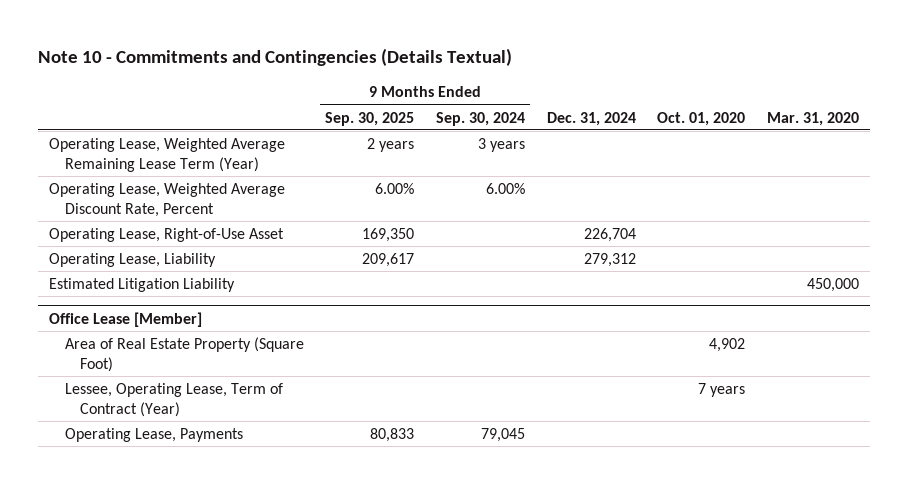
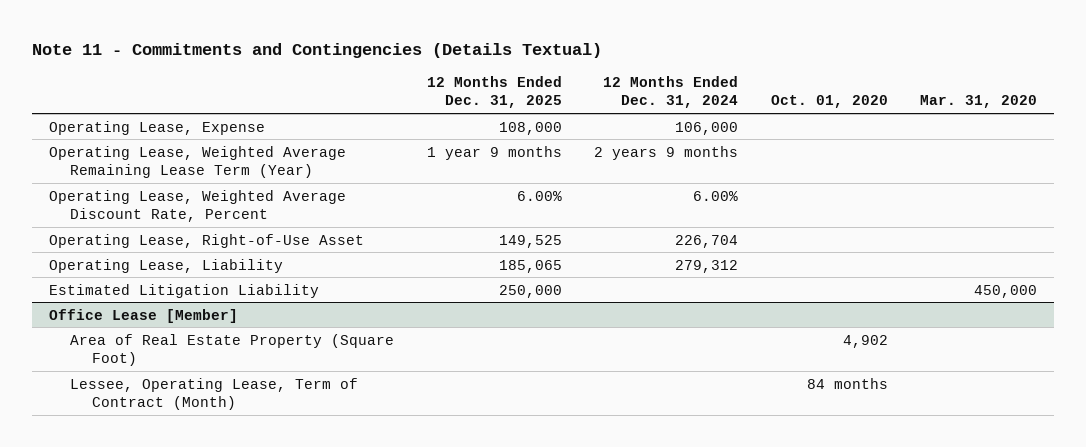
- Note 10 - Commitments and Contingencies (Details Textual)
+ Note 11 - Commitments and Contingencies (Details Textual)
- | 9 Months Ended Sep. 30, 2025 | 9 Months Ended Sep. 30, 2024 | Dec. 31, 2024 | Oct. 01, 2020 | Mar. 31, 2020
+ | 12 Months Ended Dec. 31, 2025 | 12 Months Ended Dec. 31, 2024 | Oct. 01, 2020 | Mar. 31, 2020
+ Operating Lease, Expense | 108,000 | 106,000 | |
@ Office Lease [Member]
- Lessee, Operating Lease, Term of Contract (Year) | | | | 7 years |
- Operating Lease, Payments | 80,833 | 79,045 | | |
+ Lessee, Operating Lease, Term of Contract (Month) | | | 84 months |

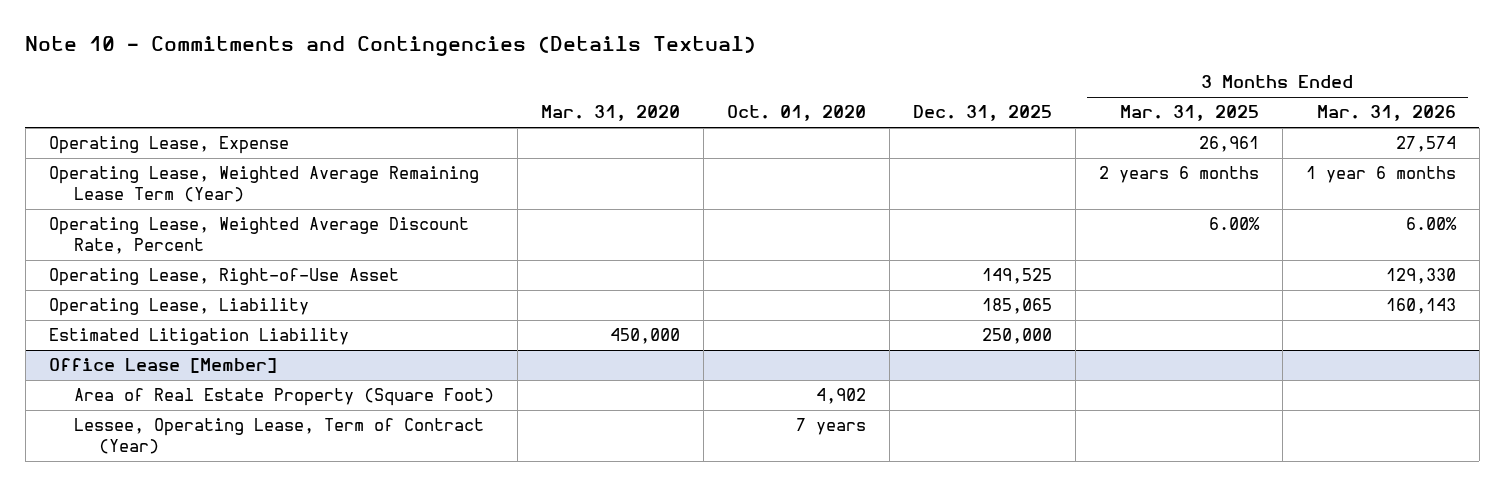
- Note 11 - Commitments and Contingencies (Details Textual)
+ Note 10 - Commitments and Contingencies (Details Textual)
- | 12 Months Ended Dec. 31, 2025 | 12 Months Ended Dec. 31, 2024 | Oct. 01, 2020 | Mar. 31, 2020
+ | Mar. 31, 2020 | Oct. 01, 2020 | Dec. 31, 2025 | 3 Months Ended Mar. 31, 2025 | 3 Months Ended Mar. 31, 2026
@ Office Lease [Member]
- Lessee, Operating Lease, Term of Contract (Month) | | | 84 months |
+ Lessee, Operating Lease, Term of Contract (Year) | | 7 years | | |

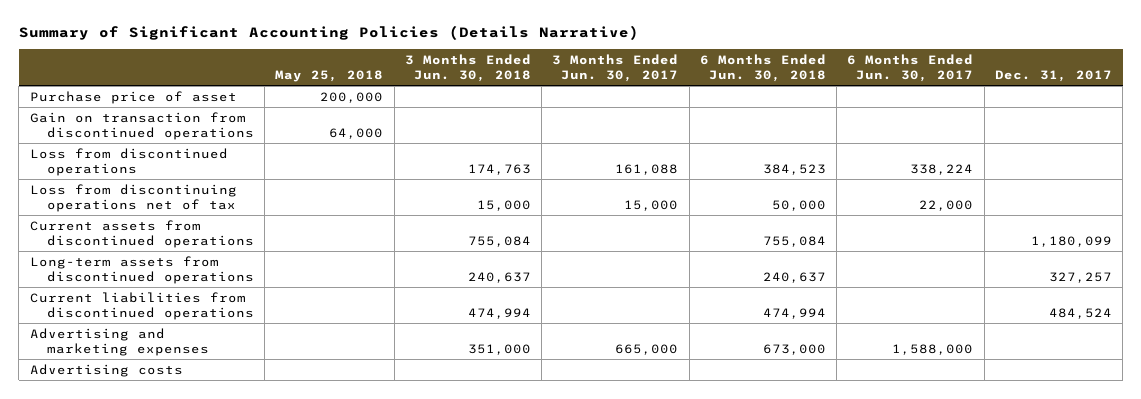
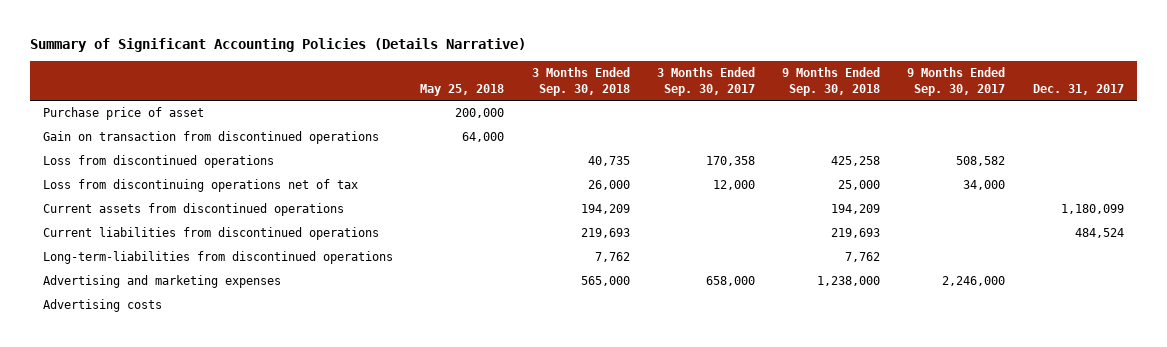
- | May 25, 2018 | 3 Months Ended Jun. 30, 2018 | 3 Months Ended Jun. 30, 2017 | 6 Months Ended Jun. 30, 2018 | 6 Months Ended Jun. 30, 2017 | Dec. 31, 2017
+ | May 25, 2018 | 3 Months Ended Sep. 30, 2018 | 3 Months Ended Sep. 30, 2017 | 9 Months Ended Sep. 30, 2018 | 9 Months Ended Sep. 30, 2017 | Dec. 31, 2017
- Long-term assets from discontinued operations | | 240,637 | | 240,637 | | 327,257
+ Long-term-liabilities from discontinued operations | | 7,762 | | 7,762 | |

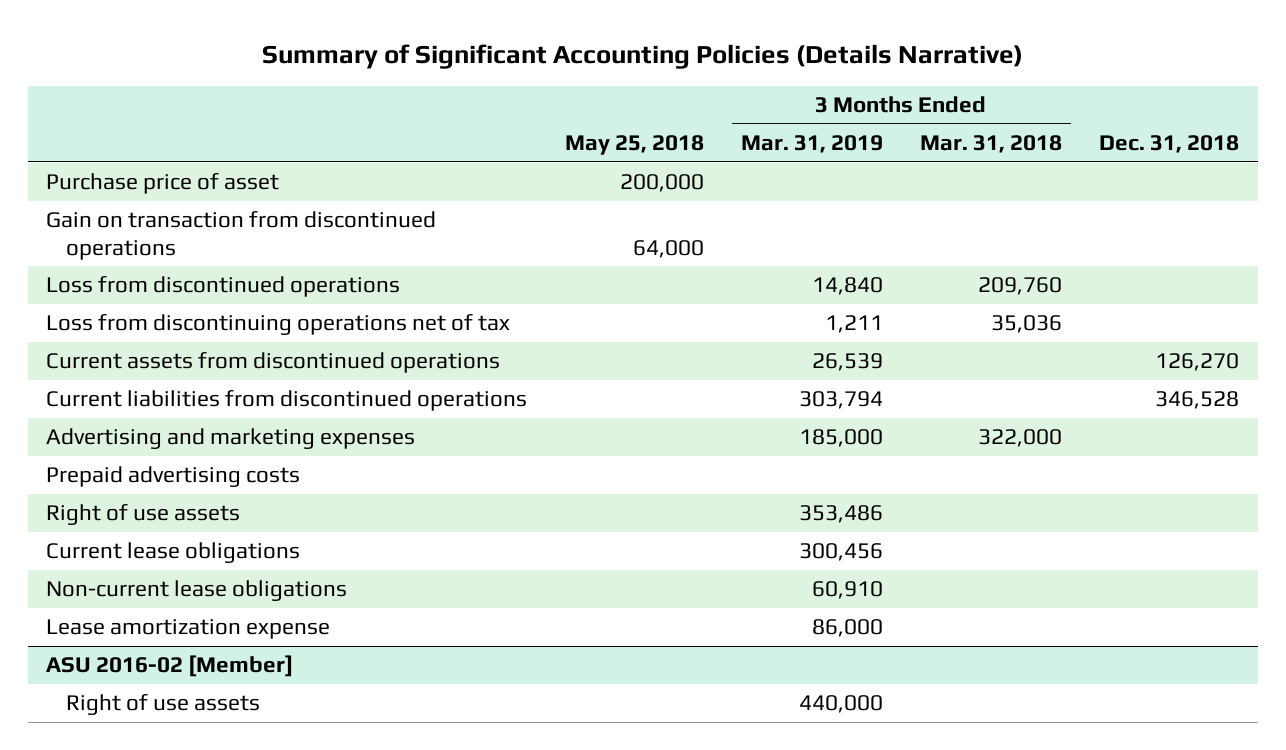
- | May 25, 2018 | 3 Months Ended Sep. 30, 2018 | 3 Months Ended Sep. 30, 2017 | 9 Months Ended Sep. 30, 2018 | 9 Months Ended Sep. 30, 2017 | Dec. 31, 2017
+ | May 25, 2018 | 3 Months Ended Mar. 31, 2019 | 3 Months Ended Mar. 31, 2018 | Dec. 31, 2018
- Long-term-liabilities from discontinued operations | | 7,762 | | 7,762 | |
- Advertising costs
+ Prepaid advertising costs
+ Right of use assets | | 353,486 | |
+ Current lease obligations | | 300,456 | |
+ Non-current lease obligations | | 60,910 | |
+ Lease amortization expense | | 86,000 | |
+ ASU 2016-02 [Member]
+ Right of use assets | | 440,000 | |

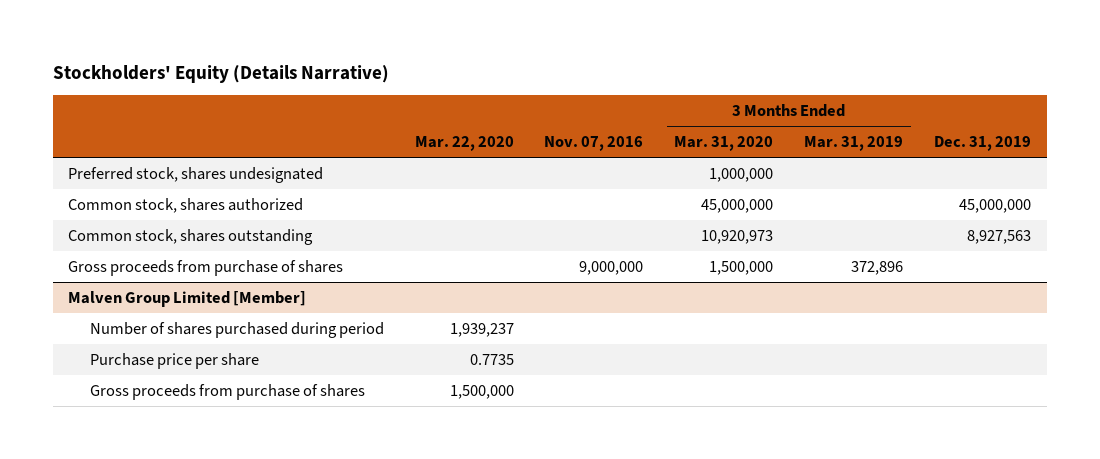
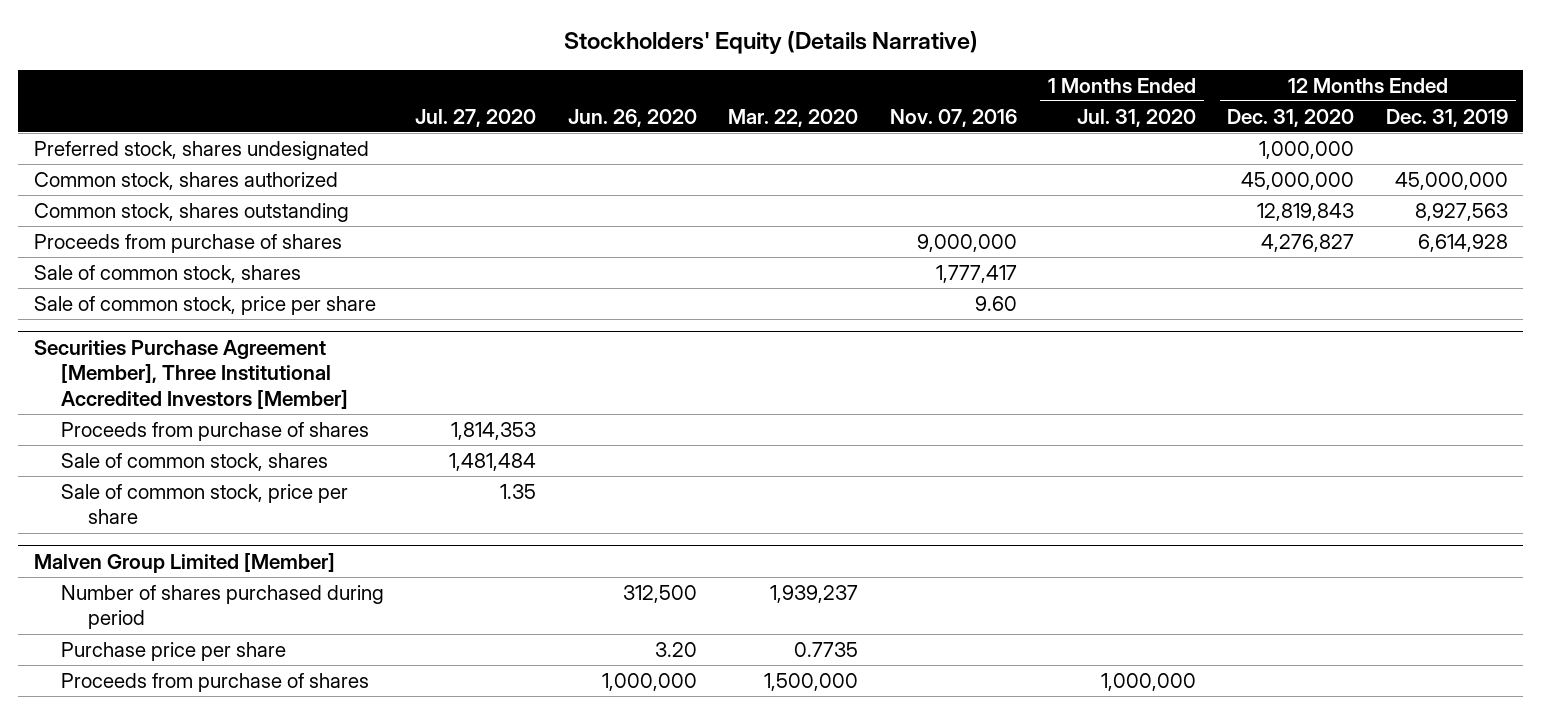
- | Mar. 22, 2020 | Nov. 07, 2016 | 3 Months Ended Mar. 31, 2020 | 3 Months Ended Mar. 31, 2019 | Dec. 31, 2019
+ | Jul. 27, 2020 | Jun. 26, 2020 | Mar. 22, 2020 | Nov. 07, 2016 | 1 Months Ended Jul. 31, 2020 | 12 Months Ended Dec. 31, 2020 | 12 Months Ended Dec. 31, 2019
- Gross proceeds from purchase of shares | | 9,000,000 | 1,500,000 | 372,896 |
+ Proceeds from purchase of shares | | | | 9,000,000 | | 4,276,827 | 6,614,928
+ Sale of common stock, shares | | | | 1,777,417 | | |
+ Sale of common stock, price per share | | | | 9.60 | | |
+ Securities Purchase Agreement [Member], Three Institutional Accredited Investors [Member]
+ Proceeds from purchase of shares | 1,814,353 | | | | | |
+ Sale of common stock, shares | 1,481,484 | | | | | |
+ Sale of common stock, price per share | 1.35 | | | | | |
@ Malven Group Limited [Member]
- Gross proceeds from purchase of shares | 1,500,000 | | | |
+ Proceeds from purchase of shares | | 1,000,000 | 1,500,000 | | 1,000,000 | |

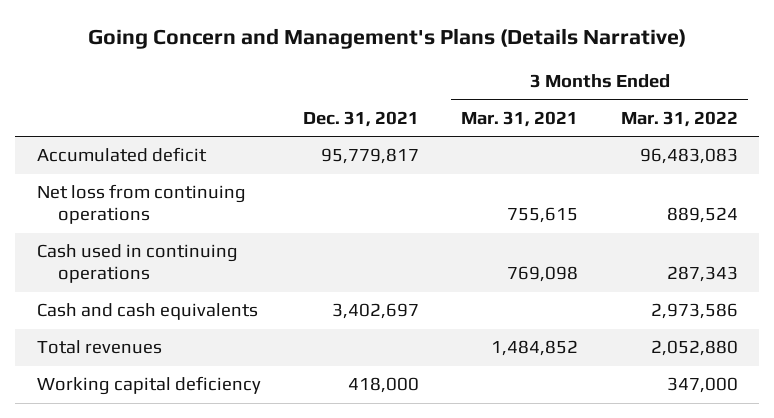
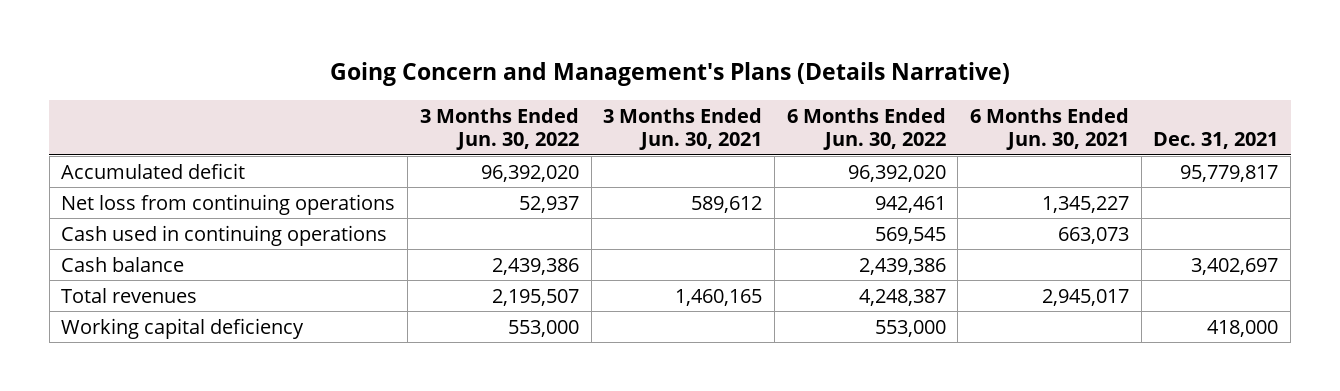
- | Dec. 31, 2021 | 3 Months Ended Mar. 31, 2021 | 3 Months Ended Mar. 31, 2022
+ | 3 Months Ended Jun. 30, 2022 | 3 Months Ended Jun. 30, 2021 | 6 Months Ended Jun. 30, 2022 | 6 Months Ended Jun. 30, 2021 | Dec. 31, 2021
- Cash and cash equivalents | 3,402,697 | | 2,973,586
+ Cash balance | 2,439,386 | | 2,439,386 | | 3,402,697

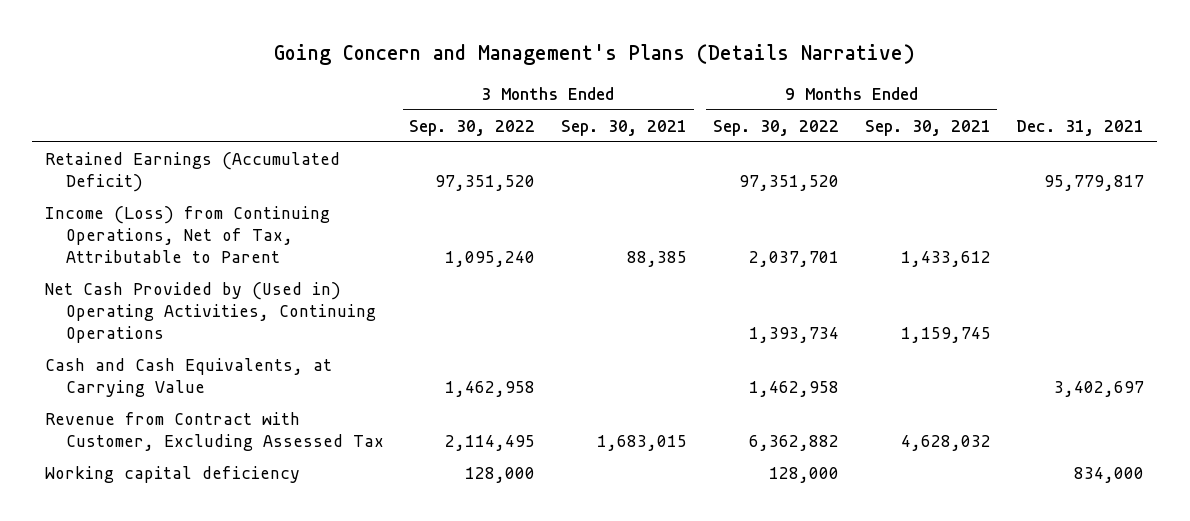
- | 3 Months Ended Jun. 30, 2022 | 3 Months Ended Jun. 30, 2021 | 6 Months Ended Jun. 30, 2022 | 6 Months Ended Jun. 30, 2021 | Dec. 31, 2021
+ | 3 Months Ended Sep. 30, 2022 | 3 Months Ended Sep. 30, 2021 | 9 Months Ended Sep. 30, 2022 | 9 Months Ended Sep. 30, 2021 | Dec. 31, 2021
- Accumulated deficit | 96,392,020 | | 96,392,020 | | 95,779,817
- Net loss from continuing operations | 52,937 | 589,612 | 942,461 | 1,345,227 |
- Cash used in continuing operations | | | 569,545 | 663,073 |
- Cash balance | 2,439,386 | | 2,439,386 | | 3,402,697
- Total revenues | 2,195,507 | 1,460,165 | 4,248,387 | 2,945,017 |
- Working capital deficiency | 553,000 | | 553,000 | | 418,000
+ Retained Earnings (Accumulated Deficit) | 97,351,520 | | 97,351,520 | | 95,779,817
+ Income (Loss) from Continuing Operations, Net of Tax, Attributable to Parent | 1,095,240 | 88,385 | 2,037,701 | 1,433,612 |
+ Net Cash Provided by (Used in) Operating Activities, Continuing Operations | | | 1,393,734 | 1,159,745 |
+ Cash and Cash Equivalents, at Carrying Value | 1,462,958 | | 1,462,958 | | 3,402,697
+ Revenue from Contract with Customer, Excluding Assessed Tax | 2,114,495 | 1,683,015 | 6,362,882 | 4,628,032 |
+ Working capital deficiency | 128,000 | | 128,000 | | 834,000

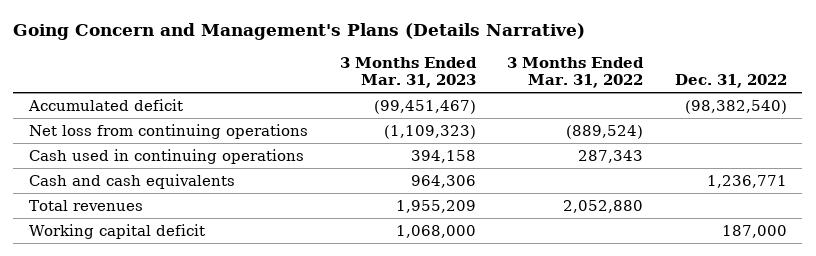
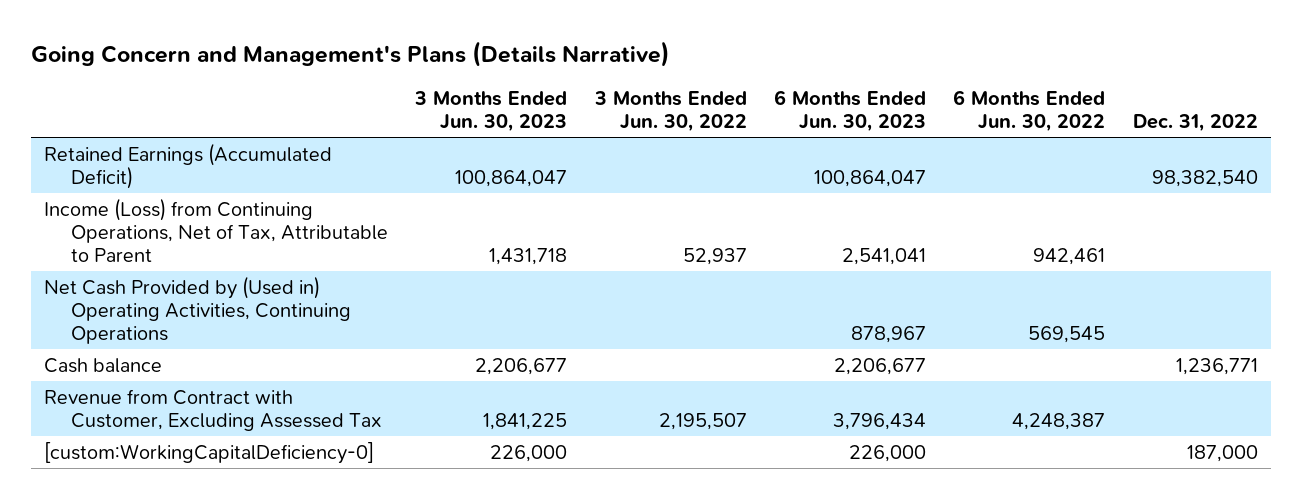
- | 3 Months Ended Mar. 31, 2023 | 3 Months Ended Mar. 31, 2022 | Dec. 31, 2022
+ | 3 Months Ended Jun. 30, 2023 | 3 Months Ended Jun. 30, 2022 | 6 Months Ended Jun. 30, 2023 | 6 Months Ended Jun. 30, 2022 | Dec. 31, 2022
- Accumulated deficit | (99,451,467) | | (98,382,540)
- Net loss from continuing operations | (1,109,323) | (889,524) |
- Cash used in continuing operations | 394,158 | 287,343 |
- Cash and cash equivalents | 964,306 | | 1,236,771
- Total revenues | 1,955,209 | 2,052,880 |
- Working capital deficit | 1,068,000 | | 187,000
+ Retained Earnings (Accumulated Deficit) | 100,864,047 | | 100,864,047 | | 98,382,540
+ Income (Loss) from Continuing Operations, Net of Tax, Attributable to Parent | 1,431,718 | 52,937 | 2,541,041 | 942,461 |
+ Net Cash Provided by (Used in) Operating Activities, Continuing Operations | | | 878,967 | 569,545 |
+ Cash balance | 2,206,677 | | 2,206,677 | | 1,236,771
+ Revenue from Contract with Customer, Excluding Assessed Tax | 1,841,225 | 2,195,507 | 3,796,434 | 4,248,387 |
+ [custom:WorkingCapitalDeficiency-0] | 226,000 | | 226,000 | | 187,000

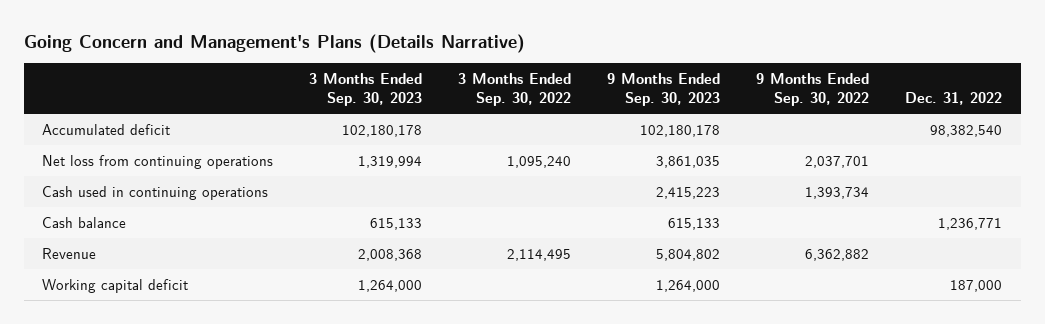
- | 3 Months Ended Jun. 30, 2023 | 3 Months Ended Jun. 30, 2022 | 6 Months Ended Jun. 30, 2023 | 6 Months Ended Jun. 30, 2022 | Dec. 31, 2022
+ | 3 Months Ended Sep. 30, 2023 | 3 Months Ended Sep. 30, 2022 | 9 Months Ended Sep. 30, 2023 | 9 Months Ended Sep. 30, 2022 | Dec. 31, 2022
- Retained Earnings (Accumulated Deficit) | 100,864,047 | | 100,864,047 | | 98,382,540
- Income (Loss) from Continuing Operations, Net of Tax, Attributable to Parent | 1,431,718 | 52,937 | 2,541,041 | 942,461 |
- Net Cash Provided by (Used in) Operating Activities, Continuing Operations | | | 878,967 | 569,545 |
+ Accumulated deficit | 102,180,178 | | 102,180,178 | | 98,382,540
+ Net loss from continuing operations | 1,319,994 | 1,095,240 | 3,861,035 | 2,037,701 |
+ Cash used in continuing operations | | | 2,415,223 | 1,393,734 |
- Revenue from Contract with Customer, Excluding Assessed Tax | 1,841,225 | 2,195,507 | 3,796,434 | 4,248,387 |
- [custom:WorkingCapitalDeficiency-0] | 226,000 | | 226,000 | | 187,000
+ Revenue | 2,008,368 | 2,114,495 | 5,804,802 | 6,362,882 |
+ Working capital deficit | 1,264,000 | | 1,264,000 | | 187,000

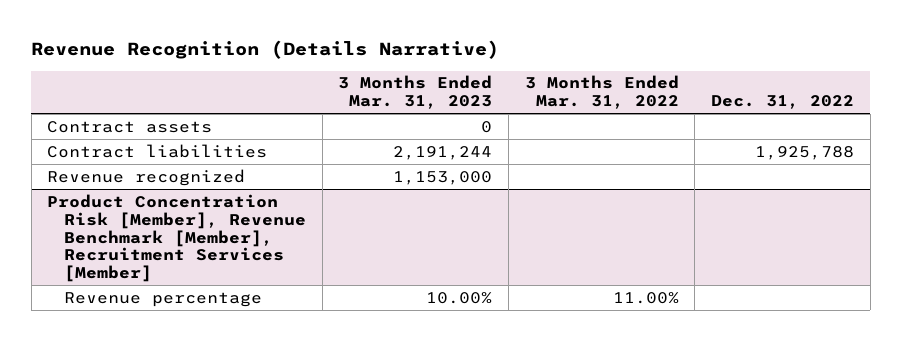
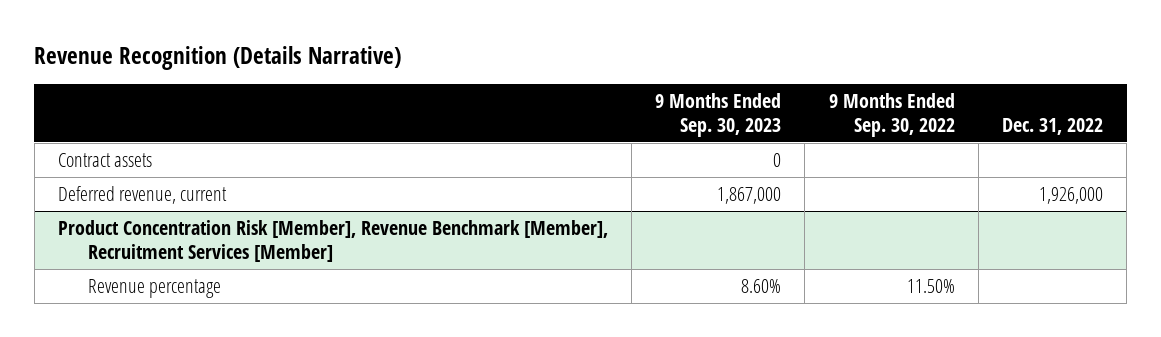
- | 3 Months Ended Mar. 31, 2023 | 3 Months Ended Mar. 31, 2022 | Dec. 31, 2022
+ | 9 Months Ended Sep. 30, 2023 | 9 Months Ended Sep. 30, 2022 | Dec. 31, 2022
- Contract liabilities | 2,191,244 | | 1,925,788
- Revenue recognized | 1,153,000 | |
+ Deferred revenue, current | 1,867,000 | | 1,926,000

